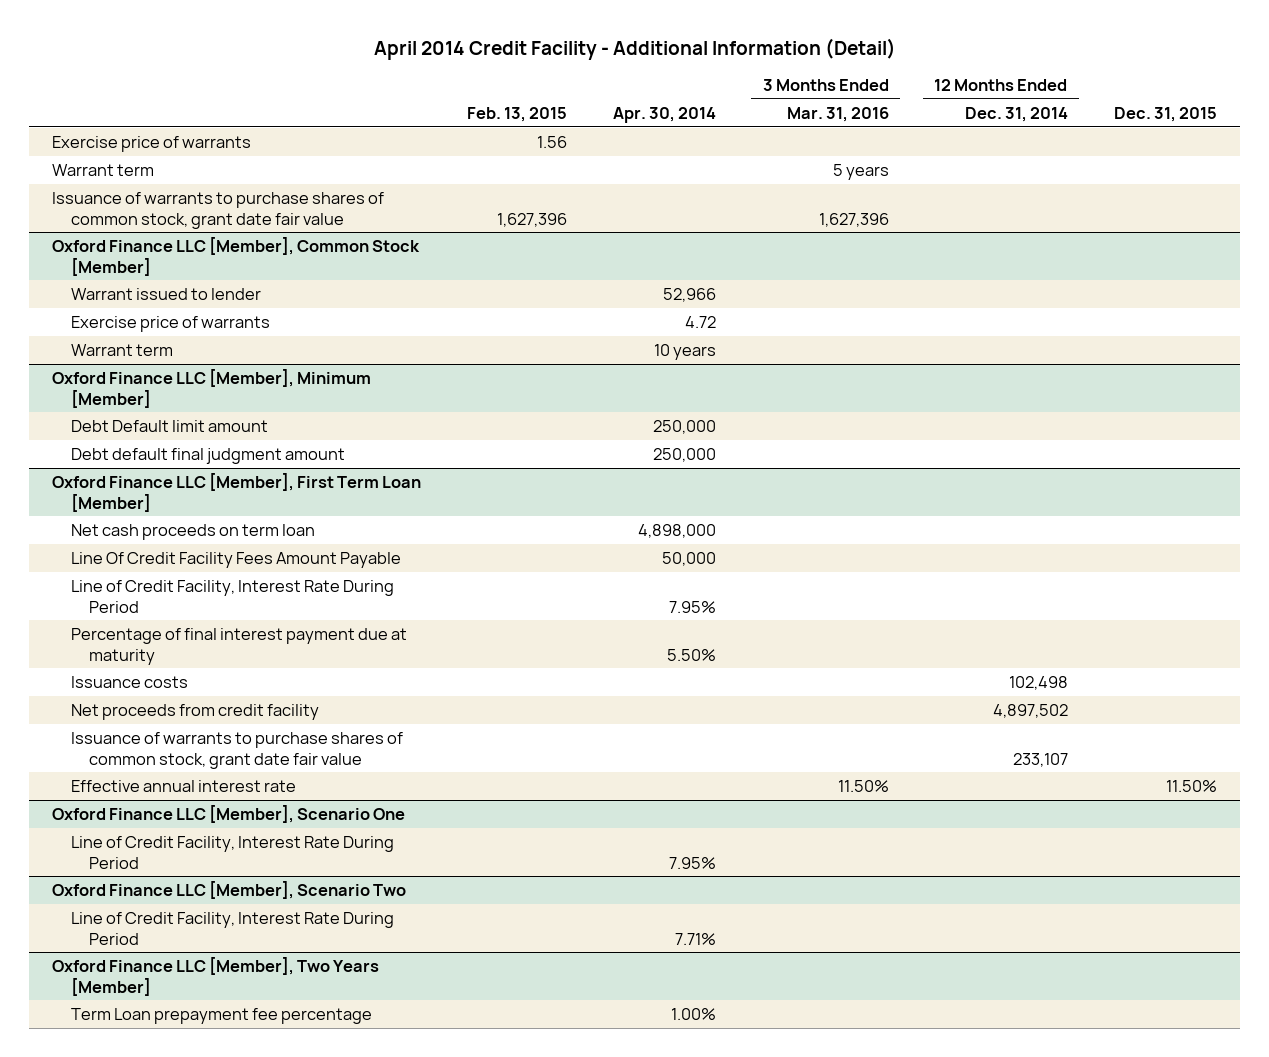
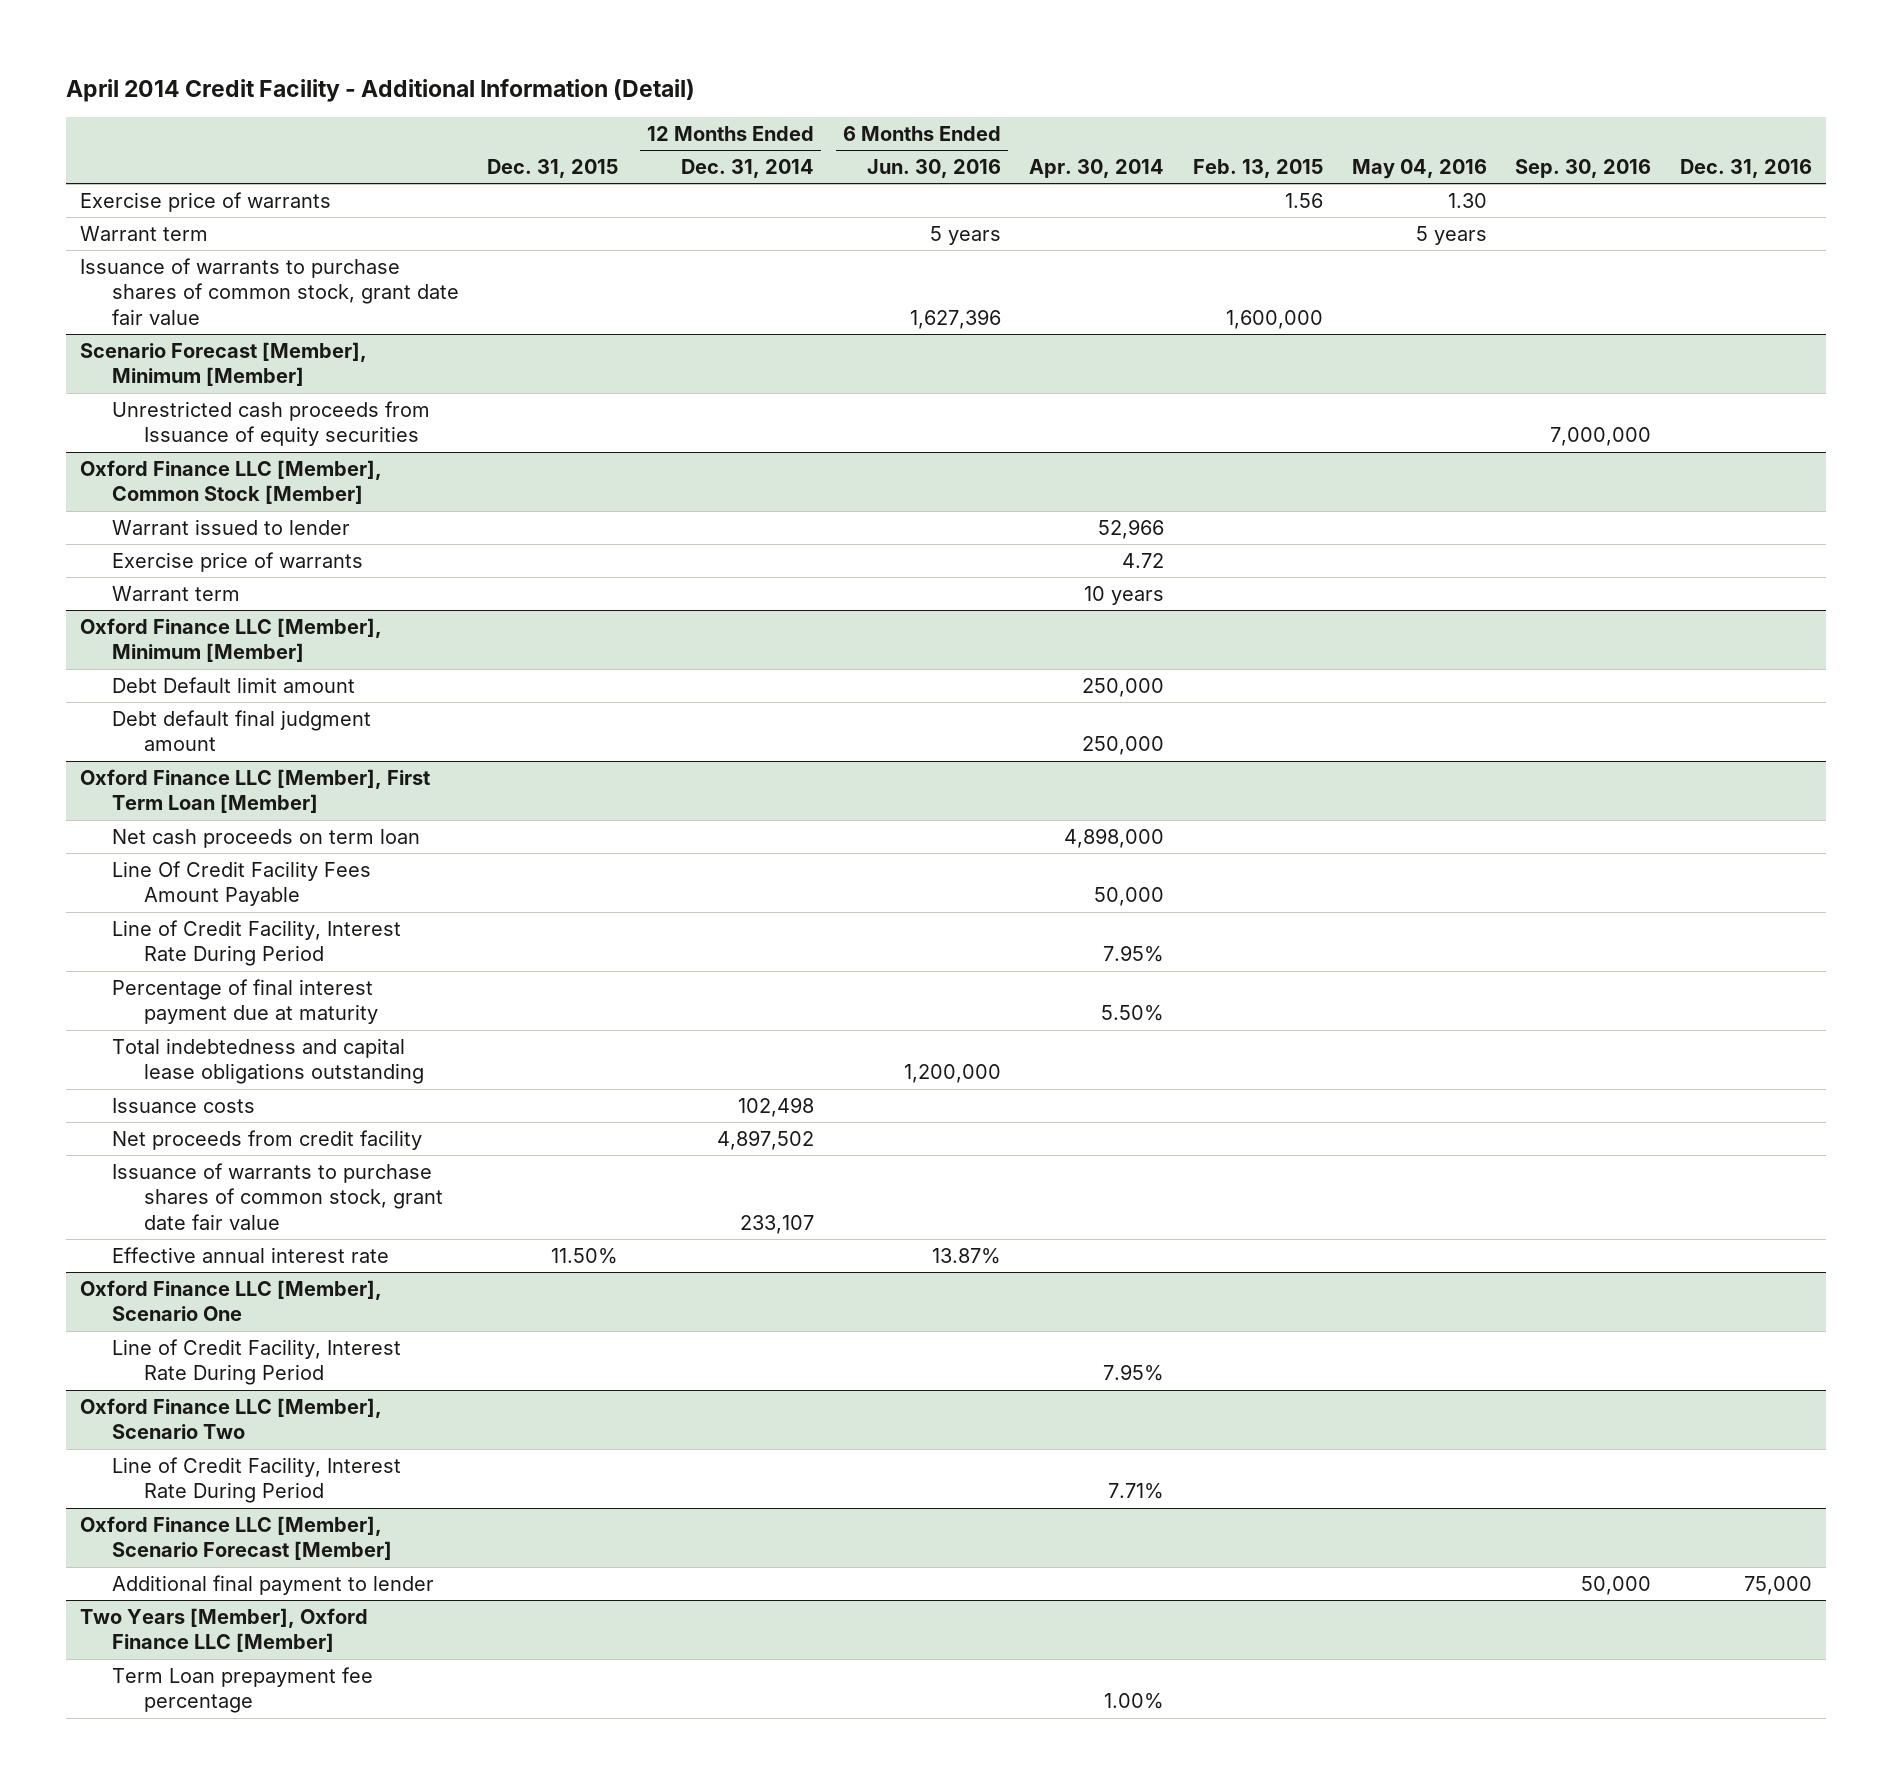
- | Feb. 13, 2015 | Apr. 30, 2014 | 3 Months Ended Mar. 31, 2016 | 12 Months Ended Dec. 31, 2014 | Dec. 31, 2015
+ | Dec. 31, 2015 | 12 Months Ended Dec. 31, 2014 | 6 Months Ended Jun. 30, 2016 | Apr. 30, 2014 | Feb. 13, 2015 | May 04, 2016 | Sep. 30, 2016 | Dec. 31, 2016
- Issuance of warrants to purchase shares of common stock, grant date fair value | 1,627,396 | | 1,627,396 | |
+ Issuance of warrants to purchase shares of common stock, grant date fair value | | | 1,627,396 | | 1,600,000 | | |
+ Scenario Forecast [Member], Minimum [Member]
+ Unrestricted cash proceeds from Issuance of equity securities | | | | | | | 7,000,000 |
@ Oxford Finance LLC [Member], First Term Loan [Member]
+ Total indebtedness and capital lease obligations outstanding | | | 1,200,000 | | | | |
- Oxford Finance LLC [Member], Two Years [Member]
+ Oxford Finance LLC [Member], Scenario Forecast [Member]
+ Additional final payment to lender | | | | | | | 50,000 | 75,000
+ Two Years [Member], Oxford Finance LLC [Member]

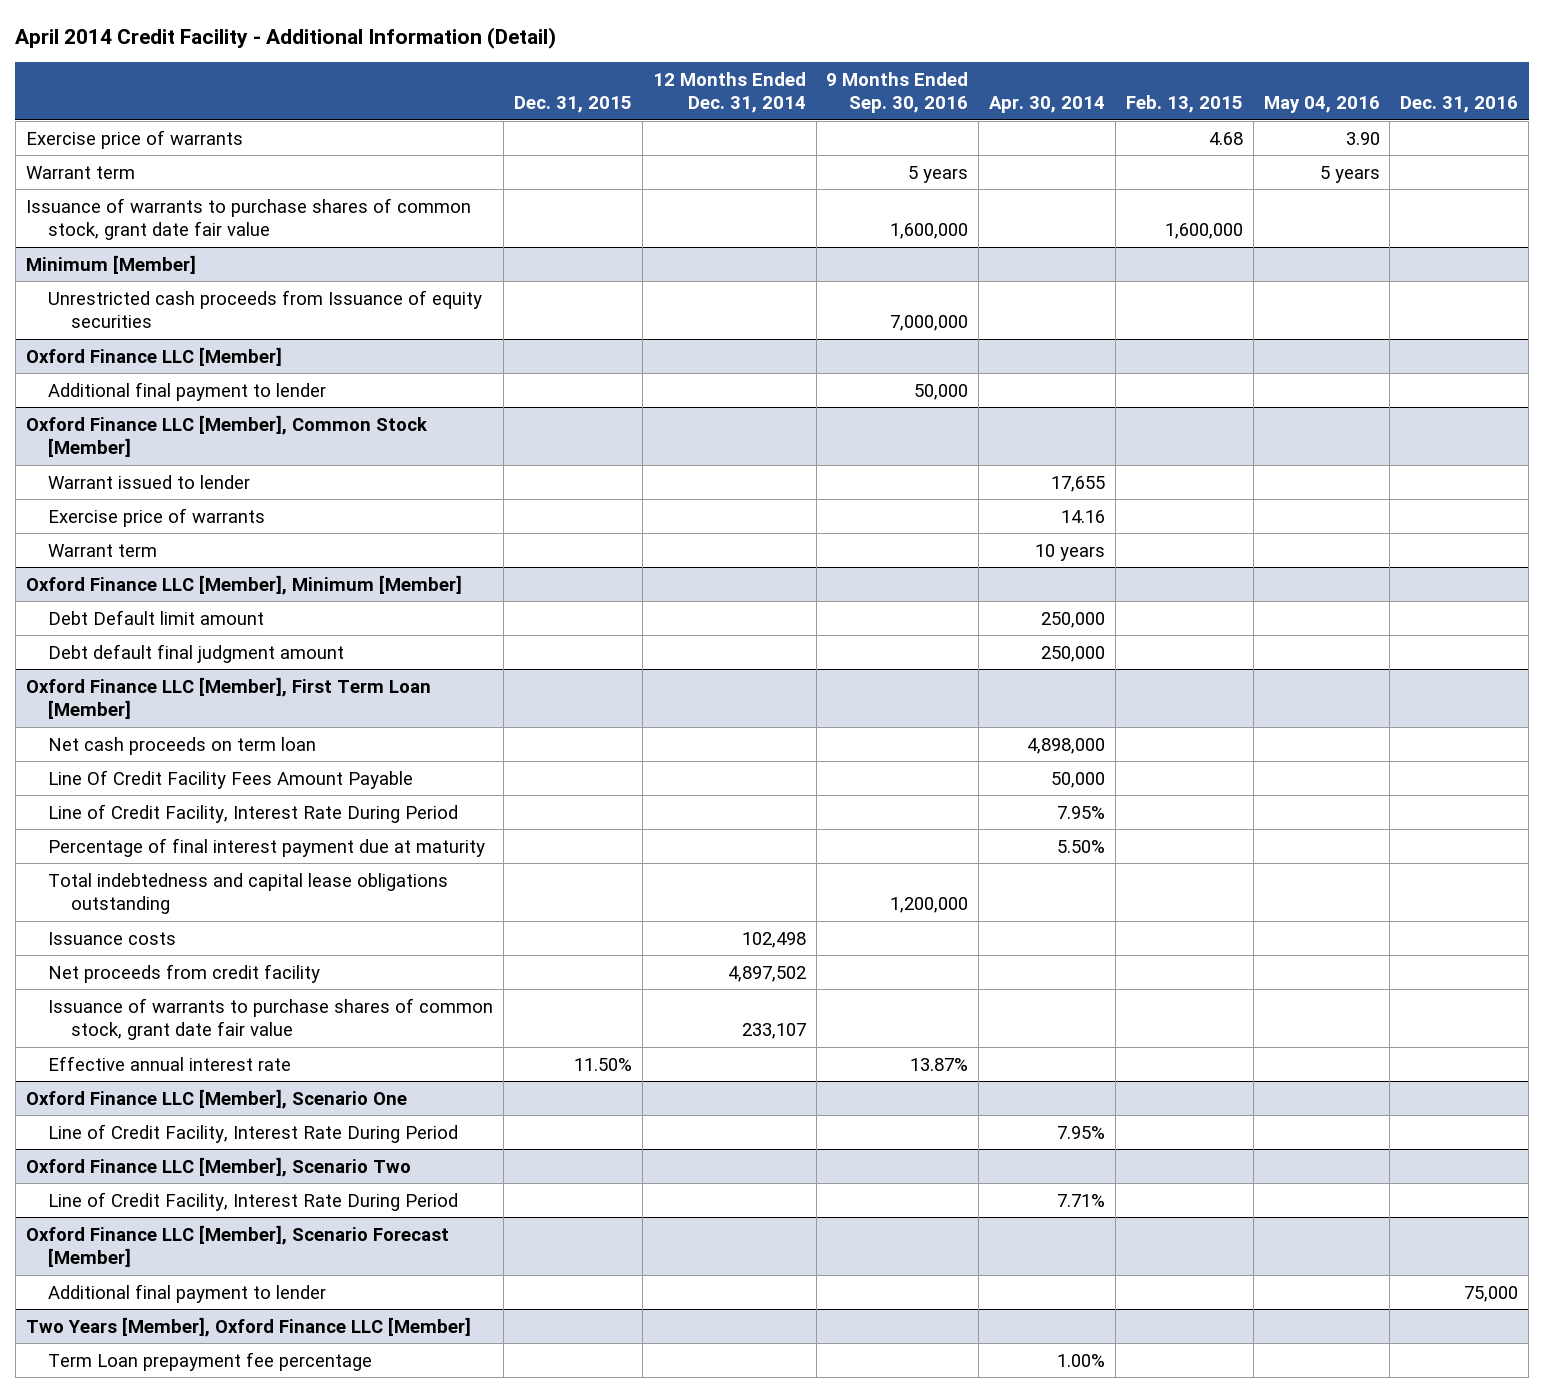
- | Dec. 31, 2015 | 12 Months Ended Dec. 31, 2014 | 6 Months Ended Jun. 30, 2016 | Apr. 30, 2014 | Feb. 13, 2015 | May 04, 2016 | Sep. 30, 2016 | Dec. 31, 2016
+ | Dec. 31, 2015 | 12 Months Ended Dec. 31, 2014 | 9 Months Ended Sep. 30, 2016 | Apr. 30, 2014 | Feb. 13, 2015 | May 04, 2016 | Dec. 31, 2016
- Exercise price of warrants | | | | | 1.56 | 1.30 | |
+ Exercise price of warrants | | | | | 4.68 | 3.90 |
- Scenario Forecast [Member], Minimum [Member]
+ Minimum [Member]
+ Oxford Finance LLC [Member]
+ Additional final payment to lender | | | 50,000 | | | |
@ Oxford Finance LLC [Member], Common Stock [Member]
- Warrant issued to lender | | | | 52,966 | | | |
- Exercise price of warrants | | | | 4.72 | | | |
+ Warrant issued to lender | | | | 17,655 | | |
+ Exercise price of warrants | | | | 14.16 | | |

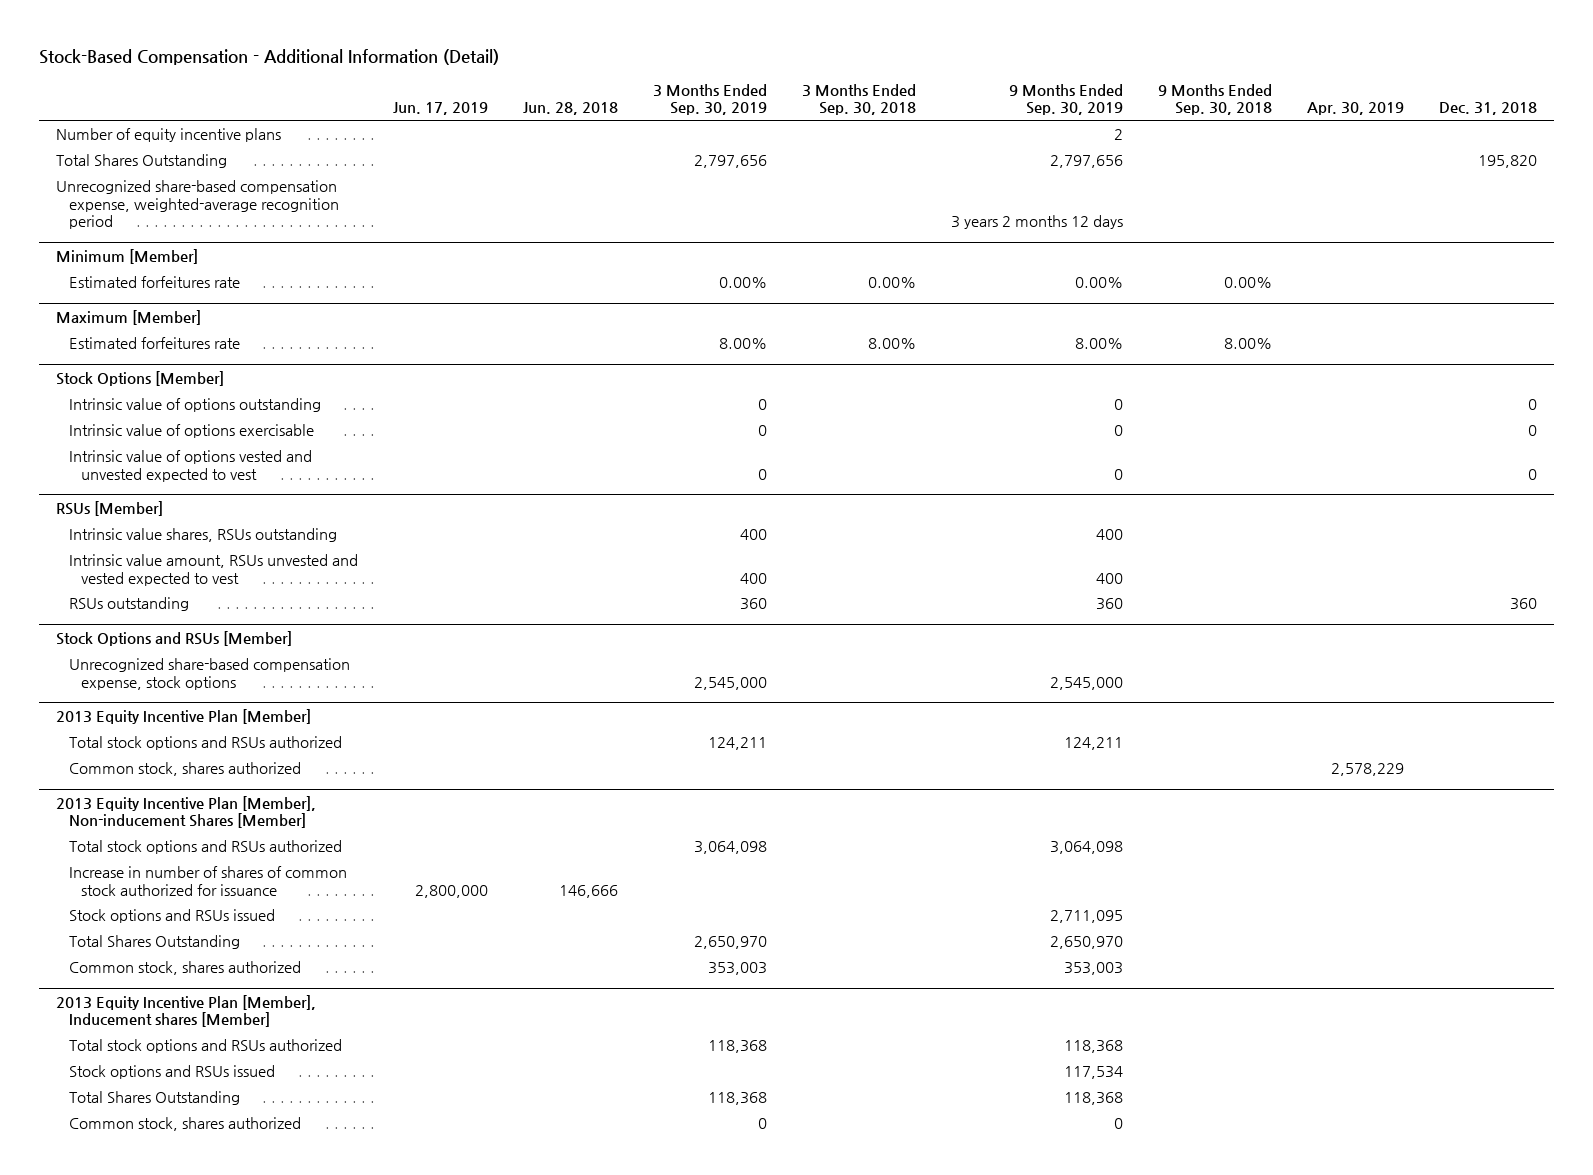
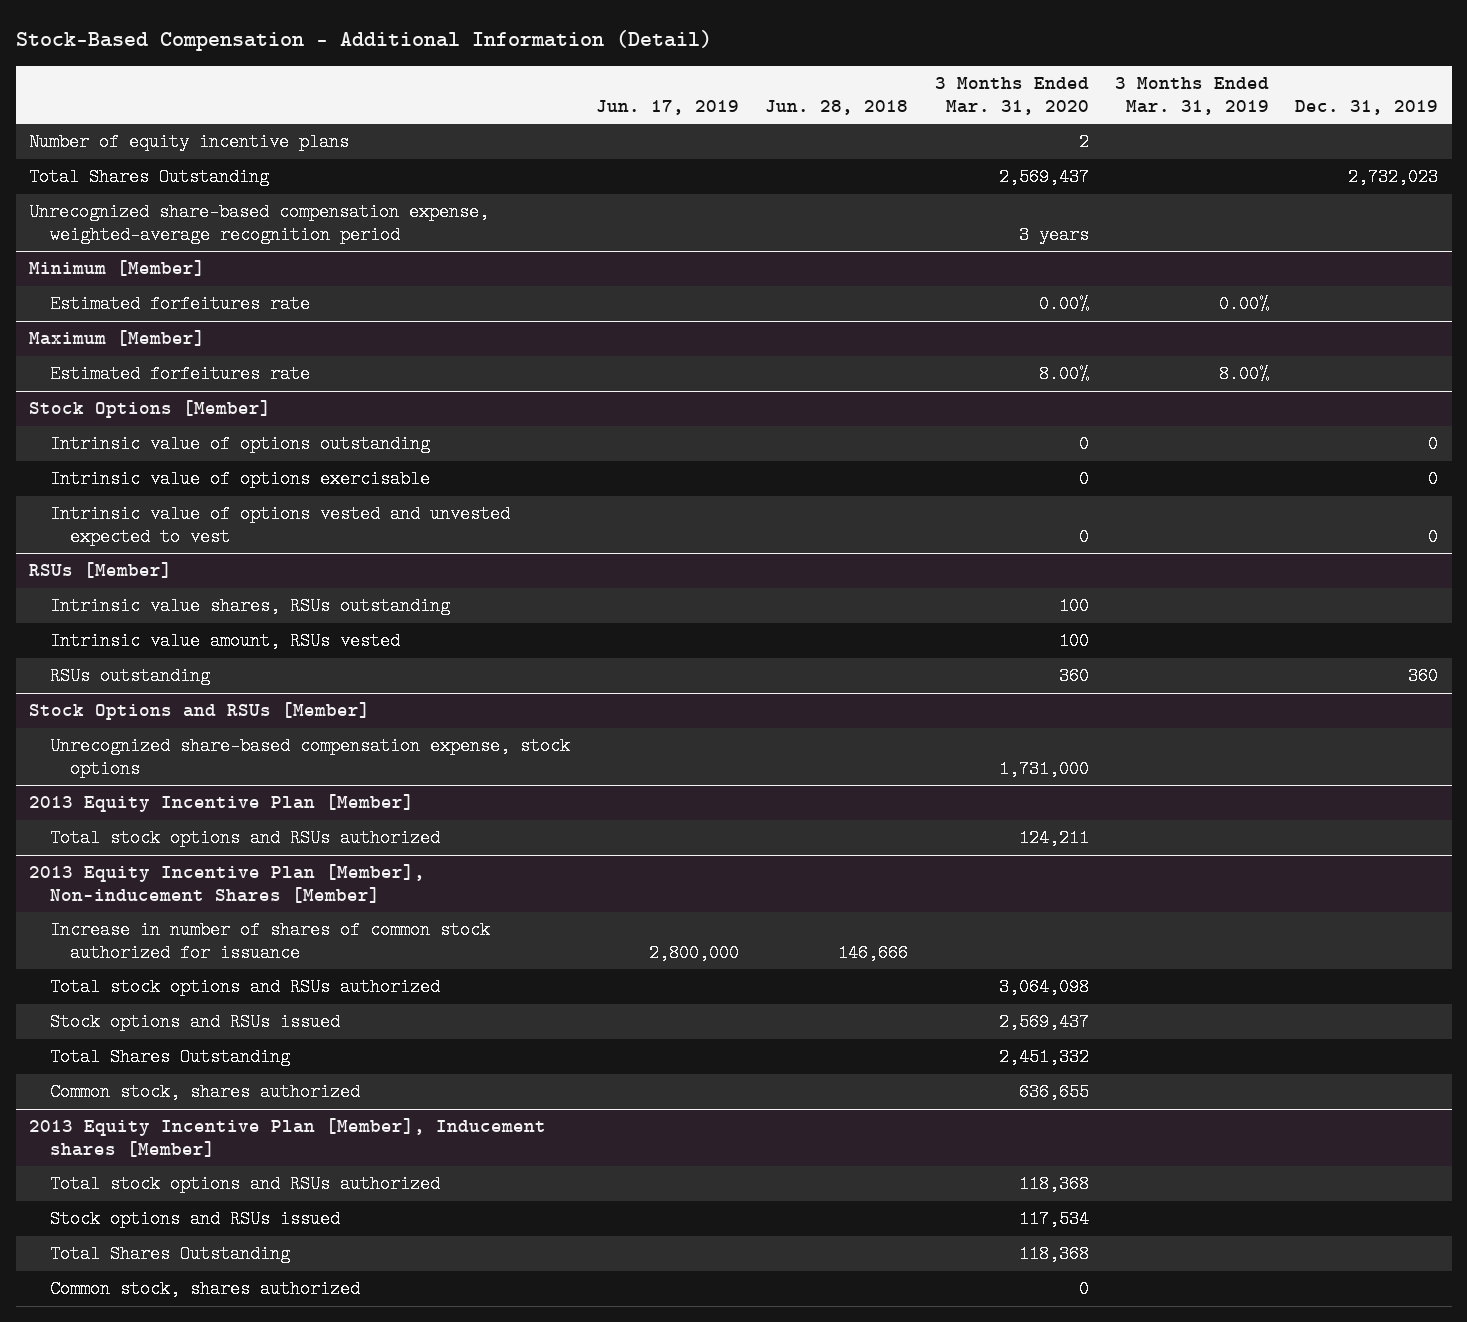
- | Jun. 17, 2019 | Jun. 28, 2018 | 3 Months Ended Sep. 30, 2019 | 3 Months Ended Sep. 30, 2018 | 9 Months Ended Sep. 30, 2019 | 9 Months Ended Sep. 30, 2018 | Apr. 30, 2019 | Dec. 31, 2018
+ | Jun. 17, 2019 | Jun. 28, 2018 | 3 Months Ended Mar. 31, 2020 | 3 Months Ended Mar. 31, 2019 | Dec. 31, 2019
@ RSUs [Member]
- Intrinsic value amount, RSUs unvested and vested expected to vest | | | 400 | | 400 | | |
+ Intrinsic value amount, RSUs vested | | | 100 | |
@ 2013 Equity Incentive Plan [Member]
- Common stock, shares authorized | | | | | | | 2,578,229 |
@ 2013 Equity Incentive Plan [Member], Non-inducement Shares [Member]
moved down: Total stock options and RSUs authorized | | | 3,064,098 | |

